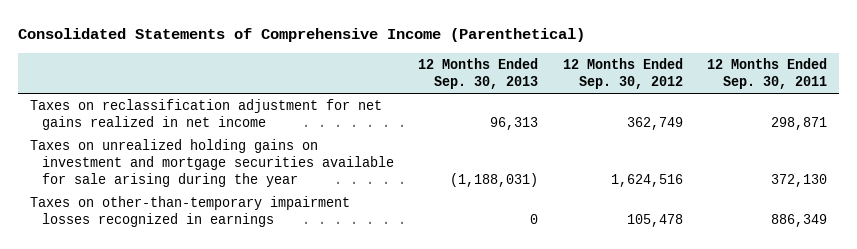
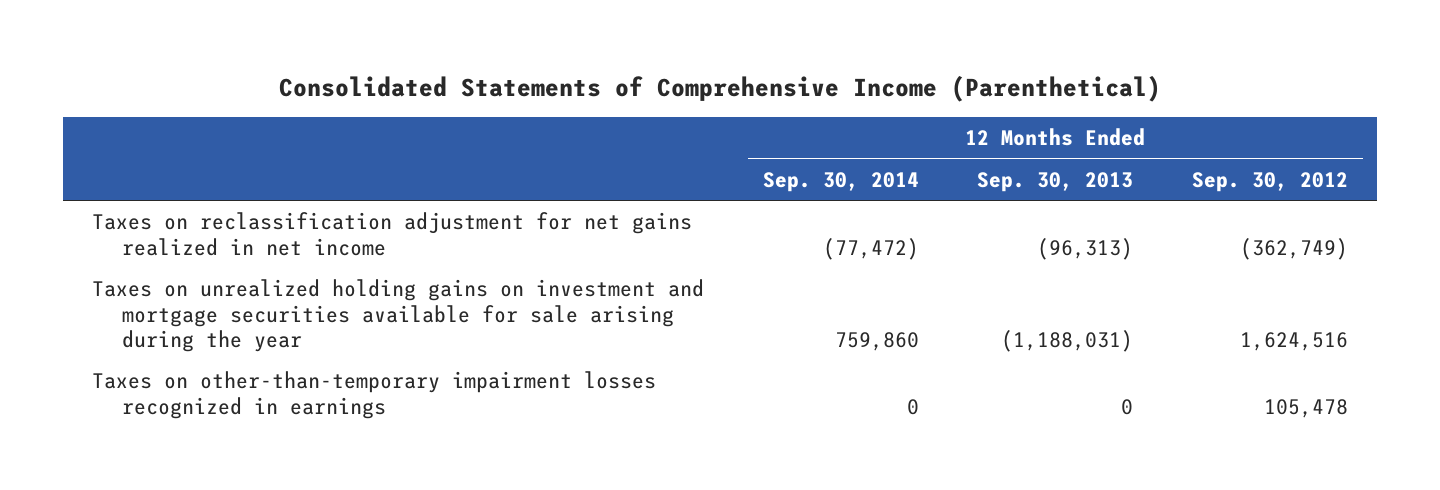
- | 12 Months Ended Sep. 30, 2013 | 12 Months Ended Sep. 30, 2012 | 12 Months Ended Sep. 30, 2011
+ | 12 Months Ended Sep. 30, 2014 | 12 Months Ended Sep. 30, 2013 | 12 Months Ended Sep. 30, 2012
- Taxes on reclassification adjustment for net gains realized in net income | 96,313 | 362,749 | 298,871
+ Taxes on reclassification adjustment for net gains realized in net income | (77,472) | (96,313) | (362,749)

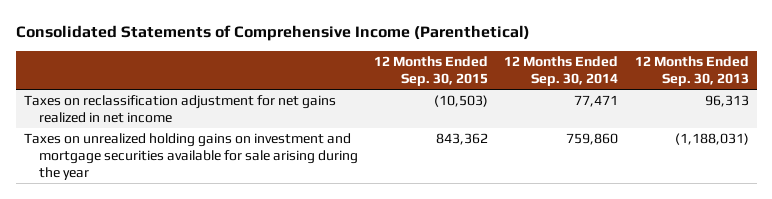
- | 12 Months Ended Sep. 30, 2014 | 12 Months Ended Sep. 30, 2013 | 12 Months Ended Sep. 30, 2012
+ | 12 Months Ended Sep. 30, 2015 | 12 Months Ended Sep. 30, 2014 | 12 Months Ended Sep. 30, 2013
- Taxes on reclassification adjustment for net gains realized in net income | (77,472) | (96,313) | (362,749)
+ Taxes on reclassification adjustment for net gains realized in net income | (10,503) | 77,471 | 96,313
- Taxes on other-than-temporary impairment losses recognized in earnings | 0 | 0 | 105,478

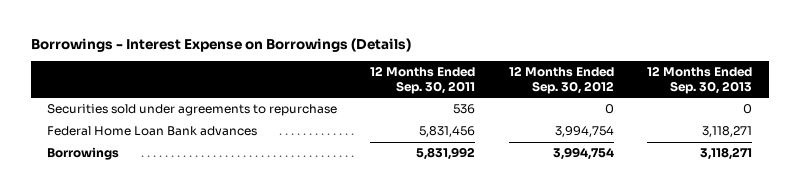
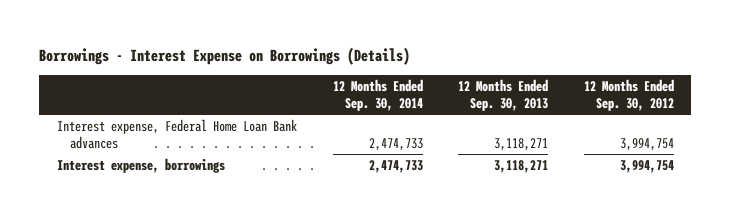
- | 12 Months Ended Sep. 30, 2011 | 12 Months Ended Sep. 30, 2012 | 12 Months Ended Sep. 30, 2013
+ | 12 Months Ended Sep. 30, 2014 | 12 Months Ended Sep. 30, 2013 | 12 Months Ended Sep. 30, 2012
- Securities sold under agreements to repurchase | 536 | 0 | 0
- Federal Home Loan Bank advances | 5,831,456 | 3,994,754 | 3,118,271
- Borrowings | 5,831,992 | 3,994,754 | 3,118,271
+ Interest expense, Federal Home Loan Bank advances | 2,474,733 | 3,118,271 | 3,994,754
+ Interest expense, borrowings | 2,474,733 | 3,118,271 | 3,994,754

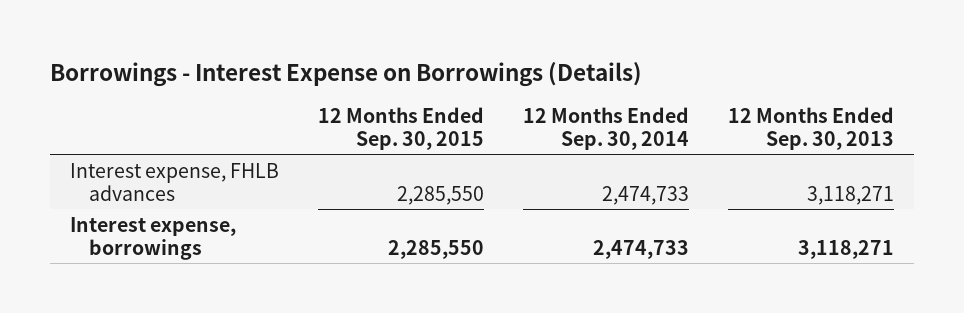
- | 12 Months Ended Sep. 30, 2014 | 12 Months Ended Sep. 30, 2013 | 12 Months Ended Sep. 30, 2012
+ | 12 Months Ended Sep. 30, 2015 | 12 Months Ended Sep. 30, 2014 | 12 Months Ended Sep. 30, 2013
- Interest expense, Federal Home Loan Bank advances | 2,474,733 | 3,118,271 | 3,994,754
+ Interest expense, FHLB advances | 2,285,550 | 2,474,733 | 3,118,271

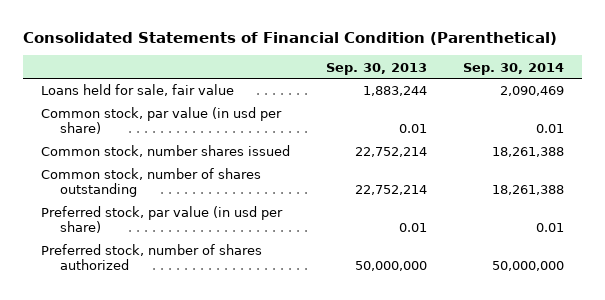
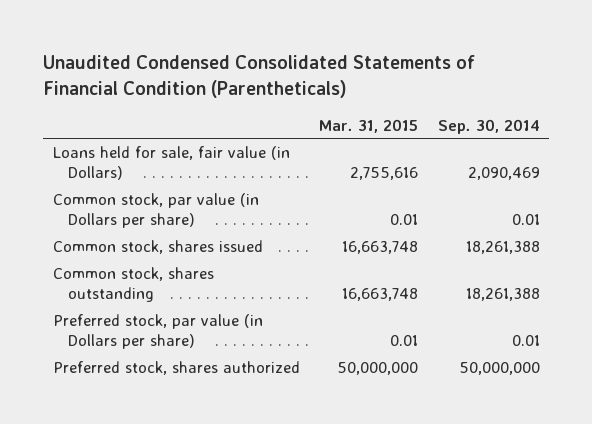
- Consolidated Statements of Financial Condition (Parenthetical)
+ Unaudited Condensed Consolidated Statements of Financial Condition (Parentheticals)
- | Sep. 30, 2013 | Sep. 30, 2014
+ | Mar. 31, 2015 | Sep. 30, 2014
- Loans held for sale, fair value | 1,883,244 | 2,090,469
- Common stock, par value (in usd per share) | 0.01 | 0.01
- Common stock, number shares issued | 22,752,214 | 18,261,388
- Common stock, number of shares outstanding | 22,752,214 | 18,261,388
- Preferred stock, par value (in usd per share) | 0.01 | 0.01
- Preferred stock, number of shares authorized | 50,000,000 | 50,000,000
+ Loans held for sale, fair value (in Dollars) | 2,755,616 | 2,090,469
+ Common stock, par value (in Dollars per share) | 0.01 | 0.01
+ Common stock, shares issued | 16,663,748 | 18,261,388
+ Common stock, shares outstanding | 16,663,748 | 18,261,388
+ Preferred stock, par value (in Dollars per share) | 0.01 | 0.01
+ Preferred stock, shares authorized | 50,000,000 | 50,000,000

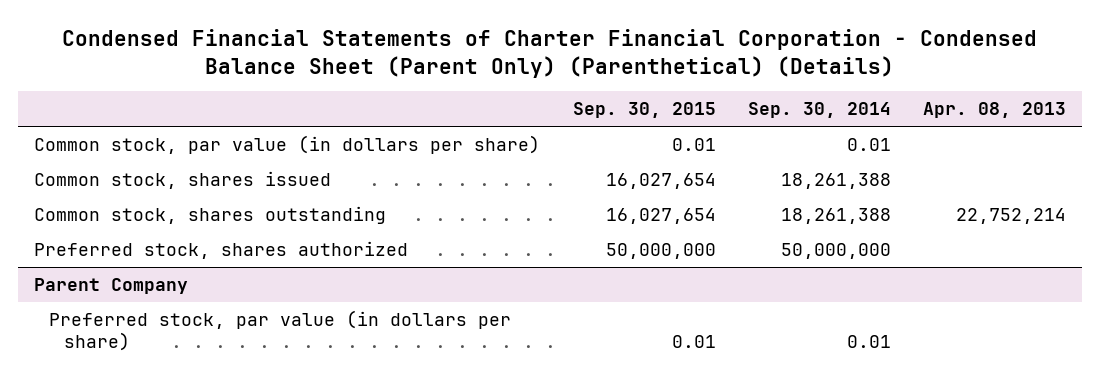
- Unaudited Condensed Consolidated Statements of Financial Condition (Parentheticals)
+ Condensed Financial Statements of Charter Financial Corporation - Condensed Balance Sheet (Parent Only) (Parenthetical) (Details)
- | Mar. 31, 2015 | Sep. 30, 2014
+ | Sep. 30, 2015 | Sep. 30, 2014 | Apr. 08, 2013
- Loans held for sale, fair value (in Dollars) | 2,755,616 | 2,090,469
- Common stock, par value (in Dollars per share) | 0.01 | 0.01
+ Common stock, par value (in dollars per share) | 0.01 | 0.01 |
- Preferred stock, par value (in Dollars per share) | 0.01 | 0.01
+ Parent Company
+ Preferred stock, par value (in dollars per share) | 0.01 | 0.01 |

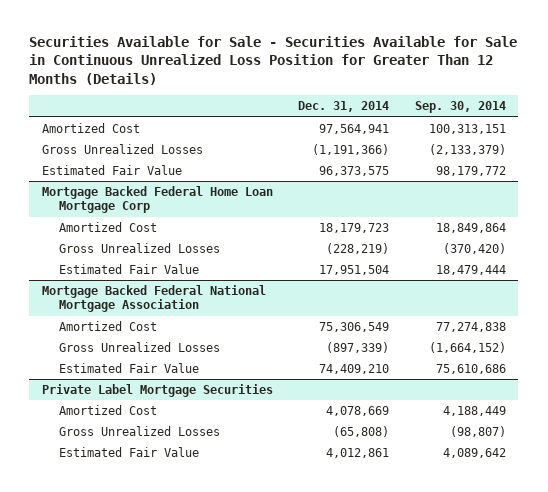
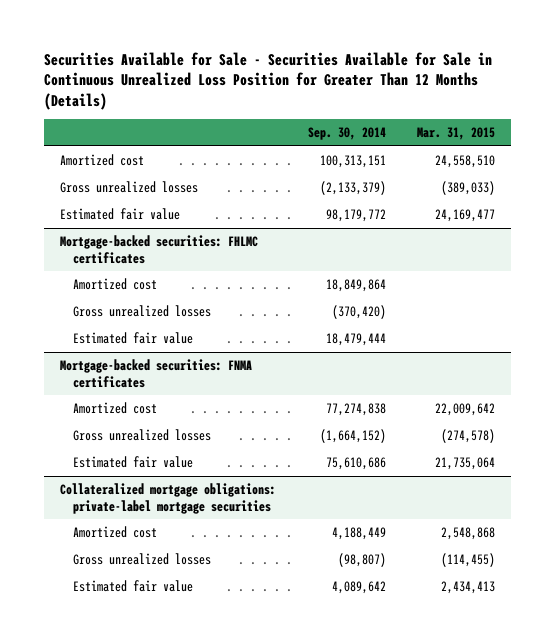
- | Dec. 31, 2014 | Sep. 30, 2014
+ | Sep. 30, 2014 | Mar. 31, 2015
- Amortized Cost | 97,564,941 | 100,313,151
- Gross Unrealized Losses | (1,191,366) | (2,133,379)
- Estimated Fair Value | 96,373,575 | 98,179,772
- Mortgage Backed Federal Home Loan Mortgage Corp
- Amortized Cost | 18,179,723 | 18,849,864
- Gross Unrealized Losses | (228,219) | (370,420)
- Estimated Fair Value | 17,951,504 | 18,479,444
- Mortgage Backed Federal National Mortgage Association
- Amortized Cost | 75,306,549 | 77,274,838
- Gross Unrealized Losses | (897,339) | (1,664,152)
- Estimated Fair Value | 74,409,210 | 75,610,686
- Private Label Mortgage Securities
- Amortized Cost | 4,078,669 | 4,188,449
- Gross Unrealized Losses | (65,808) | (98,807)
- Estimated Fair Value | 4,012,861 | 4,089,642
+ Amortized cost | 100,313,151 | 24,558,510
+ Gross unrealized losses | (2,133,379) | (389,033)
+ Estimated fair value | 98,179,772 | 24,169,477
+ Mortgage-backed securities: FHLMC certificates
+ Amortized cost | 18,849,864 |
+ Gross unrealized losses | (370,420) |
+ Estimated fair value | 18,479,444 |
+ Mortgage-backed securities: FNMA certificates
+ Amortized cost | 77,274,838 | 22,009,642
+ Gross unrealized losses | (1,664,152) | (274,578)
+ Estimated fair value | 75,610,686 | 21,735,064
+ Collateralized mortgage obligations: private-label mortgage securities
+ Amortized cost | 4,188,449 | 2,548,868
+ Gross unrealized losses | (98,807) | (114,455)
+ Estimated fair value | 4,089,642 | 2,434,413

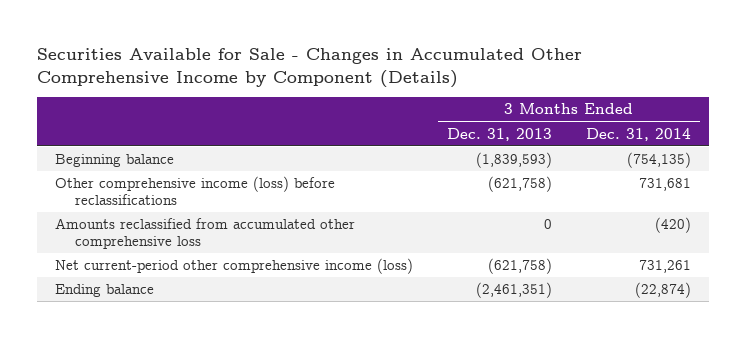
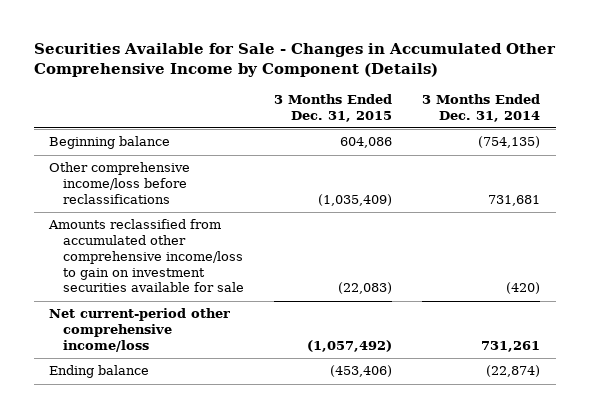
- | 3 Months Ended Dec. 31, 2013 | 3 Months Ended Dec. 31, 2014
+ | 3 Months Ended Dec. 31, 2015 | 3 Months Ended Dec. 31, 2014
- Other comprehensive income (loss) before reclassifications | (621,758) | 731,681
- Amounts reclassified from accumulated other comprehensive loss | 0 | (420)
- Net current-period other comprehensive income (loss) | (621,758) | 731,261
+ Other comprehensive income/loss before reclassifications | (1,035,409) | 731,681
+ Amounts reclassified from accumulated other comprehensive income/loss to gain on investment securities available for sale | (22,083) | (420)
+ Net current-period other comprehensive income/loss | (1,057,492) | 731,261

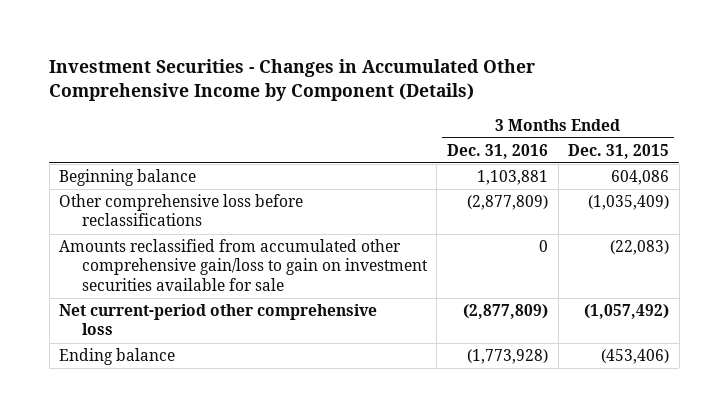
- Securities Available for Sale - Changes in Accumulated Other Comprehensive Income by Component (Details)
+ Investment Securities - Changes in Accumulated Other Comprehensive Income by Component (Details)
- | 3 Months Ended Dec. 31, 2015 | 3 Months Ended Dec. 31, 2014
+ | 3 Months Ended Dec. 31, 2016 | 3 Months Ended Dec. 31, 2015
- Other comprehensive income/loss before reclassifications | (1,035,409) | 731,681
- Amounts reclassified from accumulated other comprehensive income/loss to gain on investment securities available for sale | (22,083) | (420)
- Net current-period other comprehensive income/loss | (1,057,492) | 731,261
+ Other comprehensive loss before reclassifications | (2,877,809) | (1,035,409)
+ Amounts reclassified from accumulated other comprehensive gain/loss to gain on investment securities available for sale | 0 | (22,083)
+ Net current-period other comprehensive loss | (2,877,809) | (1,057,492)

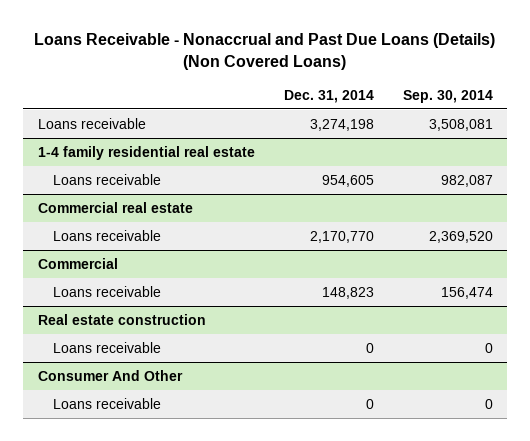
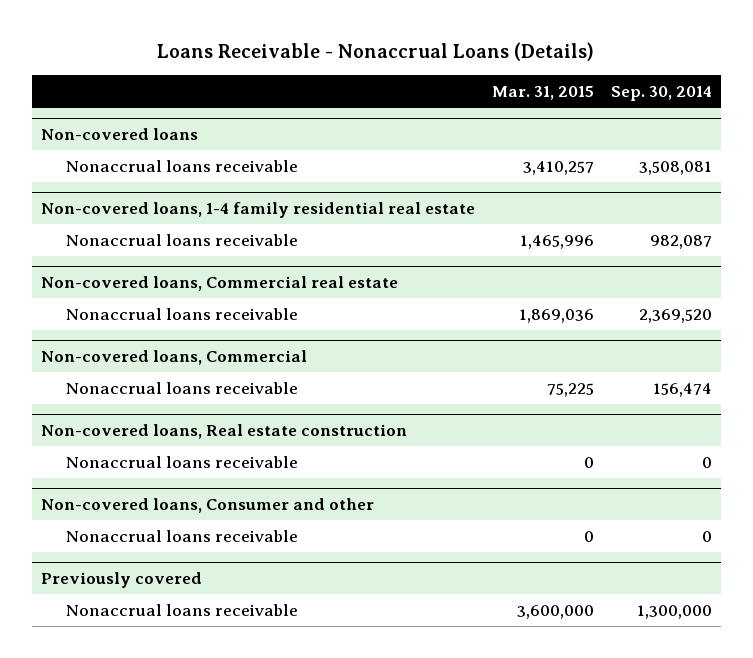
- Loans Receivable - Nonaccrual and Past Due Loans (Details) (Non Covered Loans)
+ Loans Receivable - Nonaccrual Loans (Details)
- | Dec. 31, 2014 | Sep. 30, 2014
+ | Mar. 31, 2015 | Sep. 30, 2014
- Loans receivable | 3,274,198 | 3,508,081
- 1-4 family residential real estate
- Loans receivable | 954,605 | 982,087
- Commercial real estate
- Loans receivable | 2,170,770 | 2,369,520
- Commercial
- Loans receivable | 148,823 | 156,474
- Real estate construction
- Loans receivable | 0 | 0
- Consumer And Other
- Loans receivable | 0 | 0
+ Non-covered loans
+ Nonaccrual loans receivable | 3,410,257 | 3,508,081
+ Non-covered loans, 1-4 family residential real estate
+ Nonaccrual loans receivable | 1,465,996 | 982,087
+ Non-covered loans, Commercial real estate
+ Nonaccrual loans receivable | 1,869,036 | 2,369,520
+ Non-covered loans, Commercial
+ Nonaccrual loans receivable | 75,225 | 156,474
+ Non-covered loans, Real estate construction
+ Nonaccrual loans receivable | 0 | 0
+ Non-covered loans, Consumer and other
+ Nonaccrual loans receivable | 0 | 0
+ Previously covered
+ Nonaccrual loans receivable | 3,600,000 | 1,300,000

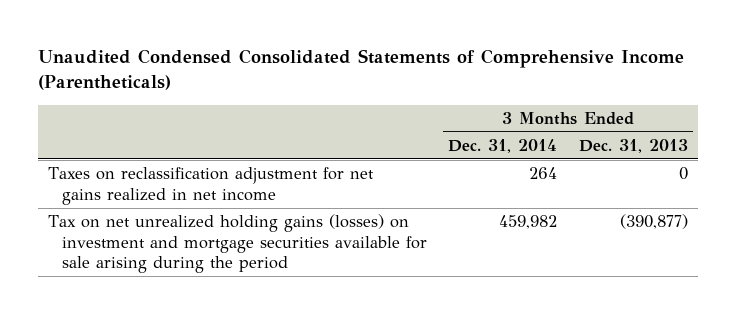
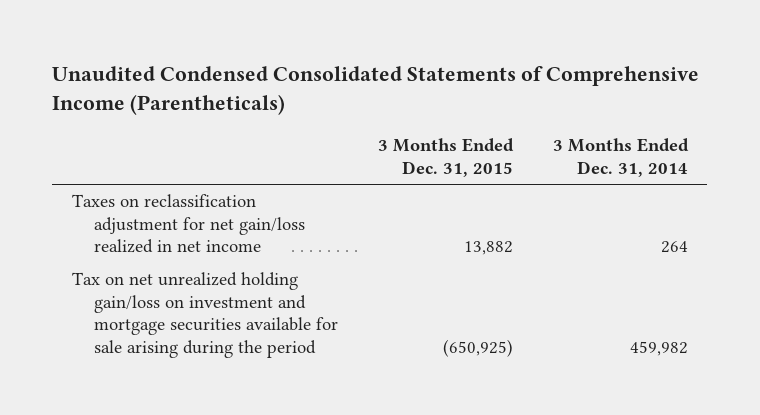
- | 3 Months Ended Dec. 31, 2014 | 3 Months Ended Dec. 31, 2013
+ | 3 Months Ended Dec. 31, 2015 | 3 Months Ended Dec. 31, 2014
- Taxes on reclassification adjustment for net gains realized in net income | 264 | 0
- Tax on net unrealized holding gains (losses) on investment and mortgage securities available for sale arising during the period | 459,982 | (390,877)
+ Taxes on reclassification adjustment for net gain/loss realized in net income | 13,882 | 264
+ Tax on net unrealized holding gain/loss on investment and mortgage securities available for sale arising during the period | (650,925) | 459,982

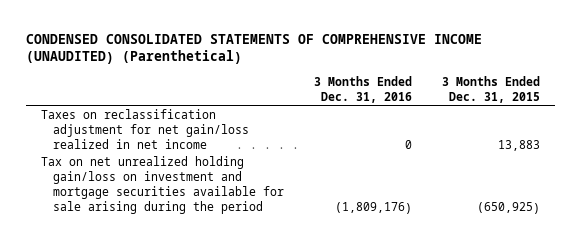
- Unaudited Condensed Consolidated Statements of Comprehensive Income (Parentheticals)
+ CONDENSED CONSOLIDATED STATEMENTS OF COMPREHENSIVE INCOME (UNAUDITED) (Parenthetical)
- | 3 Months Ended Dec. 31, 2015 | 3 Months Ended Dec. 31, 2014
+ | 3 Months Ended Dec. 31, 2016 | 3 Months Ended Dec. 31, 2015
- Taxes on reclassification adjustment for net gain/loss realized in net income | 13,882 | 264
+ Taxes on reclassification adjustment for net gain/loss realized in net income | 0 | 13,883

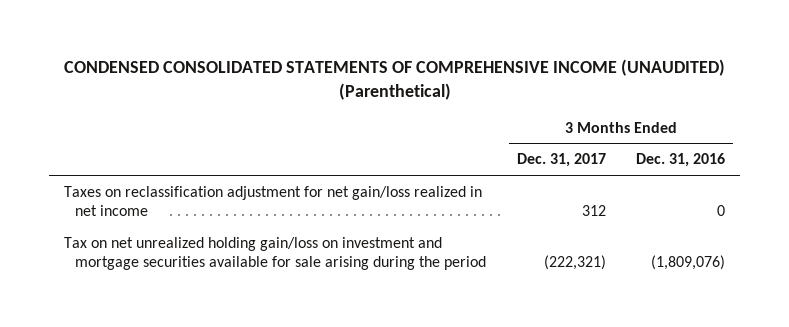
- | 3 Months Ended Dec. 31, 2016 | 3 Months Ended Dec. 31, 2015
+ | 3 Months Ended Dec. 31, 2017 | 3 Months Ended Dec. 31, 2016
- Tax on net unrealized holding gain/loss on investment and mortgage securities available for sale arising during the period | (1,809,176) | (650,925)
+ Tax on net unrealized holding gain/loss on investment and mortgage securities available for sale arising during the period | (222,321) | (1,809,076)

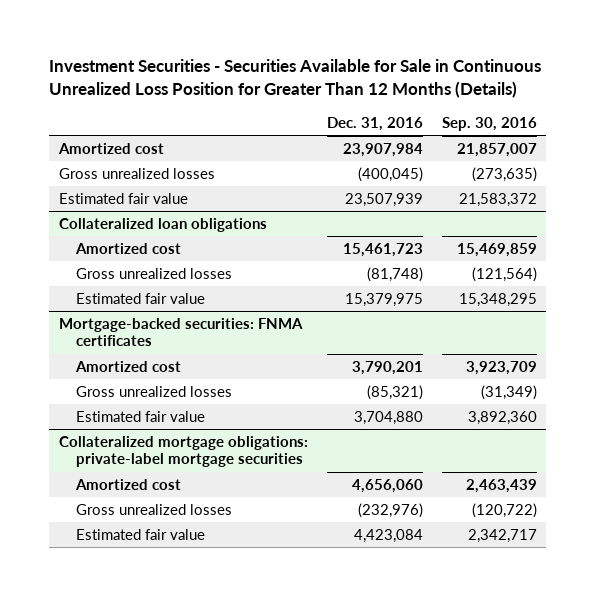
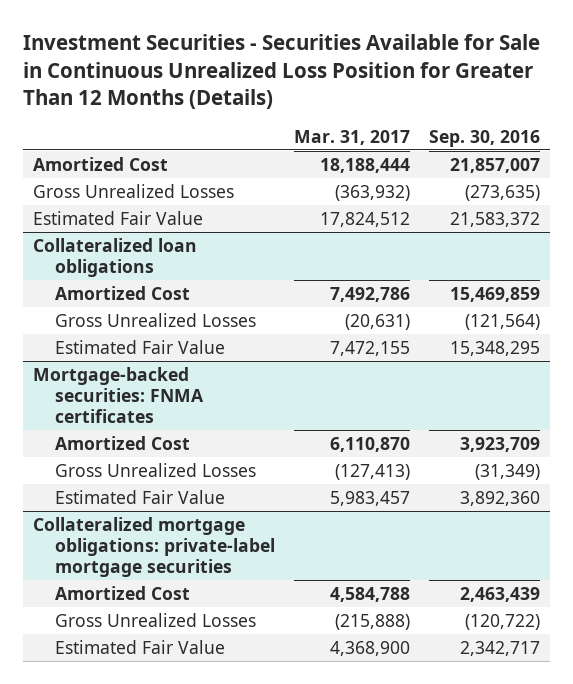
- | Dec. 31, 2016 | Sep. 30, 2016
+ | Mar. 31, 2017 | Sep. 30, 2016
- Amortized cost | 23,907,984 | 21,857,007
- Gross unrealized losses | (400,045) | (273,635)
- Estimated fair value | 23,507,939 | 21,583,372
+ Amortized Cost | 18,188,444 | 21,857,007
+ Gross Unrealized Losses | (363,932) | (273,635)
+ Estimated Fair Value | 17,824,512 | 21,583,372
@ Collateralized loan obligations
- Amortized cost | 15,461,723 | 15,469,859
- Gross unrealized losses | (81,748) | (121,564)
- Estimated fair value | 15,379,975 | 15,348,295
+ Amortized Cost | 7,492,786 | 15,469,859
+ Gross Unrealized Losses | (20,631) | (121,564)
+ Estimated Fair Value | 7,472,155 | 15,348,295
@ Mortgage-backed securities: FNMA certificates
- Amortized cost | 3,790,201 | 3,923,709
- Gross unrealized losses | (85,321) | (31,349)
- Estimated fair value | 3,704,880 | 3,892,360
+ Amortized Cost | 6,110,870 | 3,923,709
+ Gross Unrealized Losses | (127,413) | (31,349)
+ Estimated Fair Value | 5,983,457 | 3,892,360
@ Collateralized mortgage obligations: private-label mortgage securities
- Amortized cost | 4,656,060 | 2,463,439
- Gross unrealized losses | (232,976) | (120,722)
- Estimated fair value | 4,423,084 | 2,342,717
+ Amortized Cost | 4,584,788 | 2,463,439
+ Gross Unrealized Losses | (215,888) | (120,722)
+ Estimated Fair Value | 4,368,900 | 2,342,717

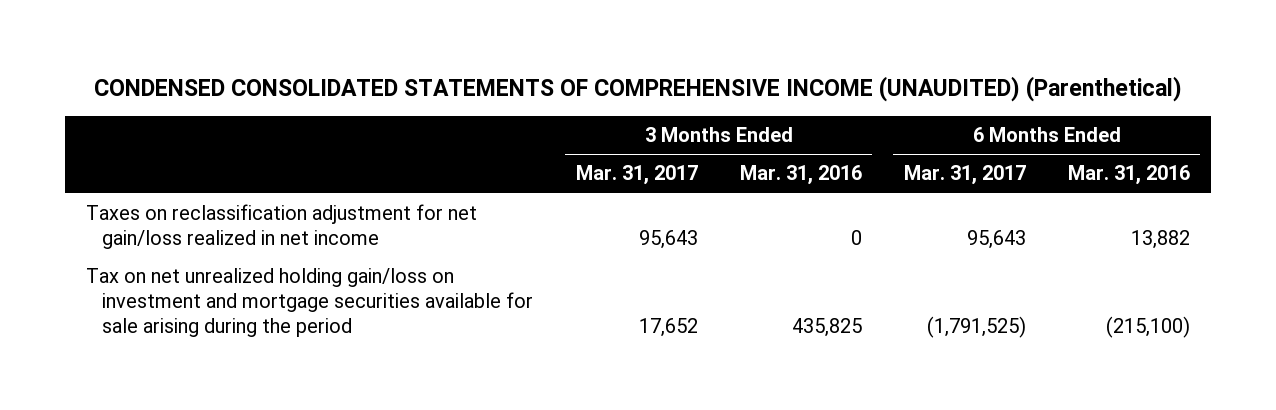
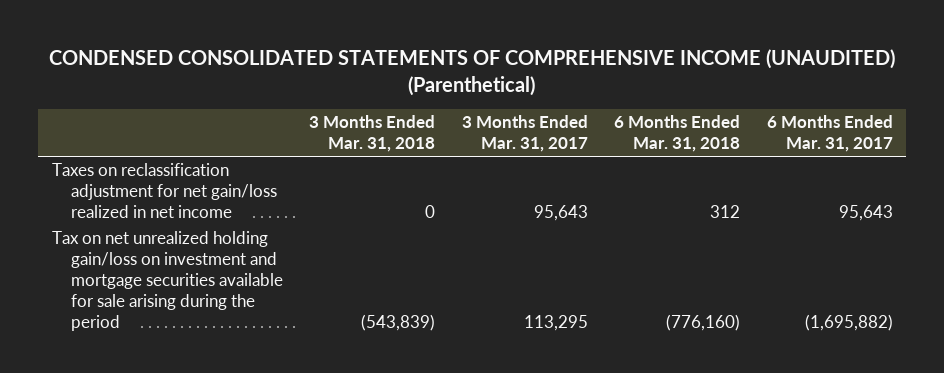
- | 3 Months Ended Mar. 31, 2017 | 3 Months Ended Mar. 31, 2016 | 6 Months Ended Mar. 31, 2017 | 6 Months Ended Mar. 31, 2016
+ | 3 Months Ended Mar. 31, 2018 | 3 Months Ended Mar. 31, 2017 | 6 Months Ended Mar. 31, 2018 | 6 Months Ended Mar. 31, 2017
- Tax on net unrealized holding gain/loss on investment and mortgage securities available for sale arising during the period | 17,652 | 435,825 | (1,791,525) | (215,100)
+ Tax on net unrealized holding gain/loss on investment and mortgage securities available for sale arising during the period | (543,839) | 113,295 | (776,160) | (1,695,882)

